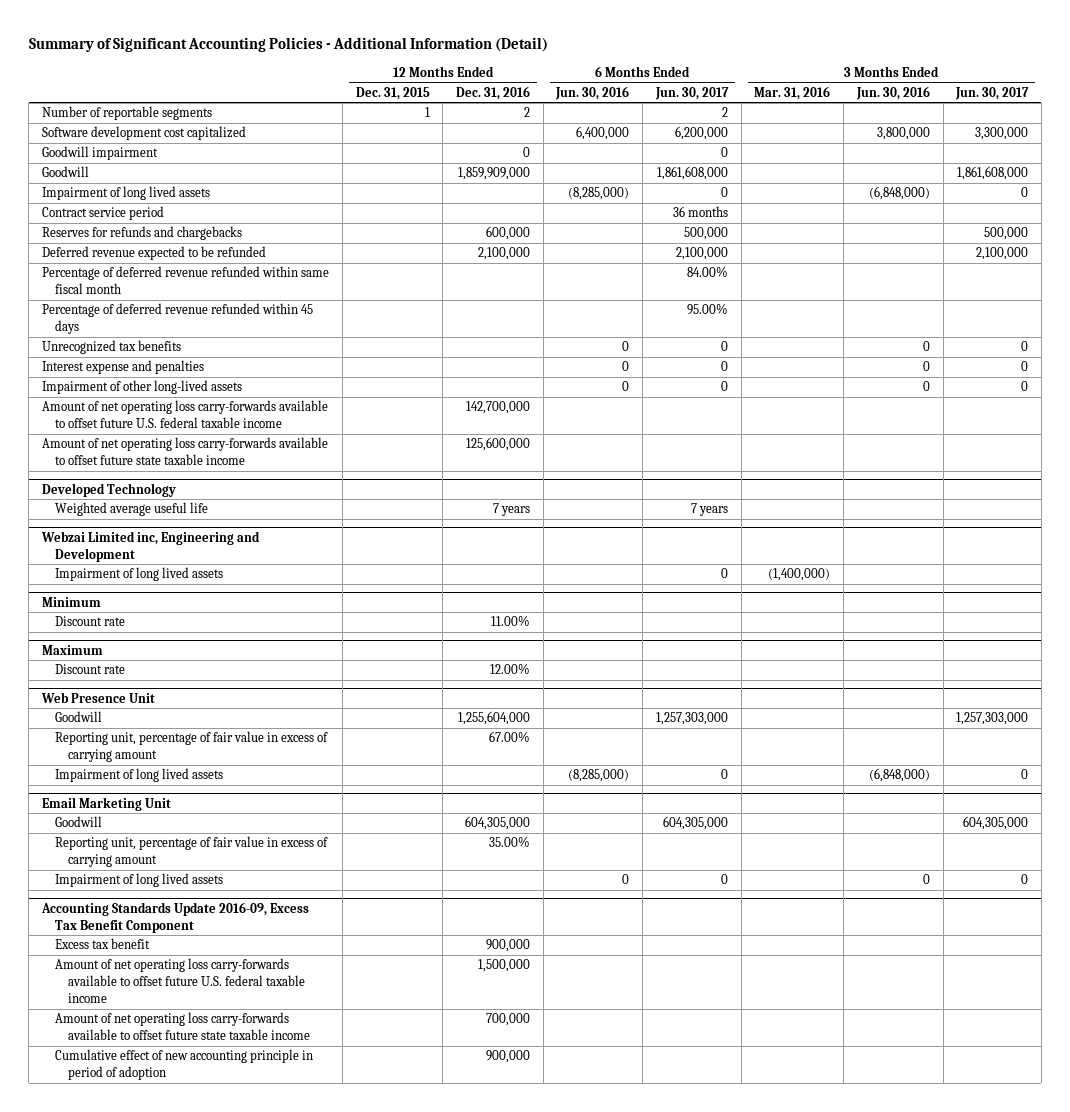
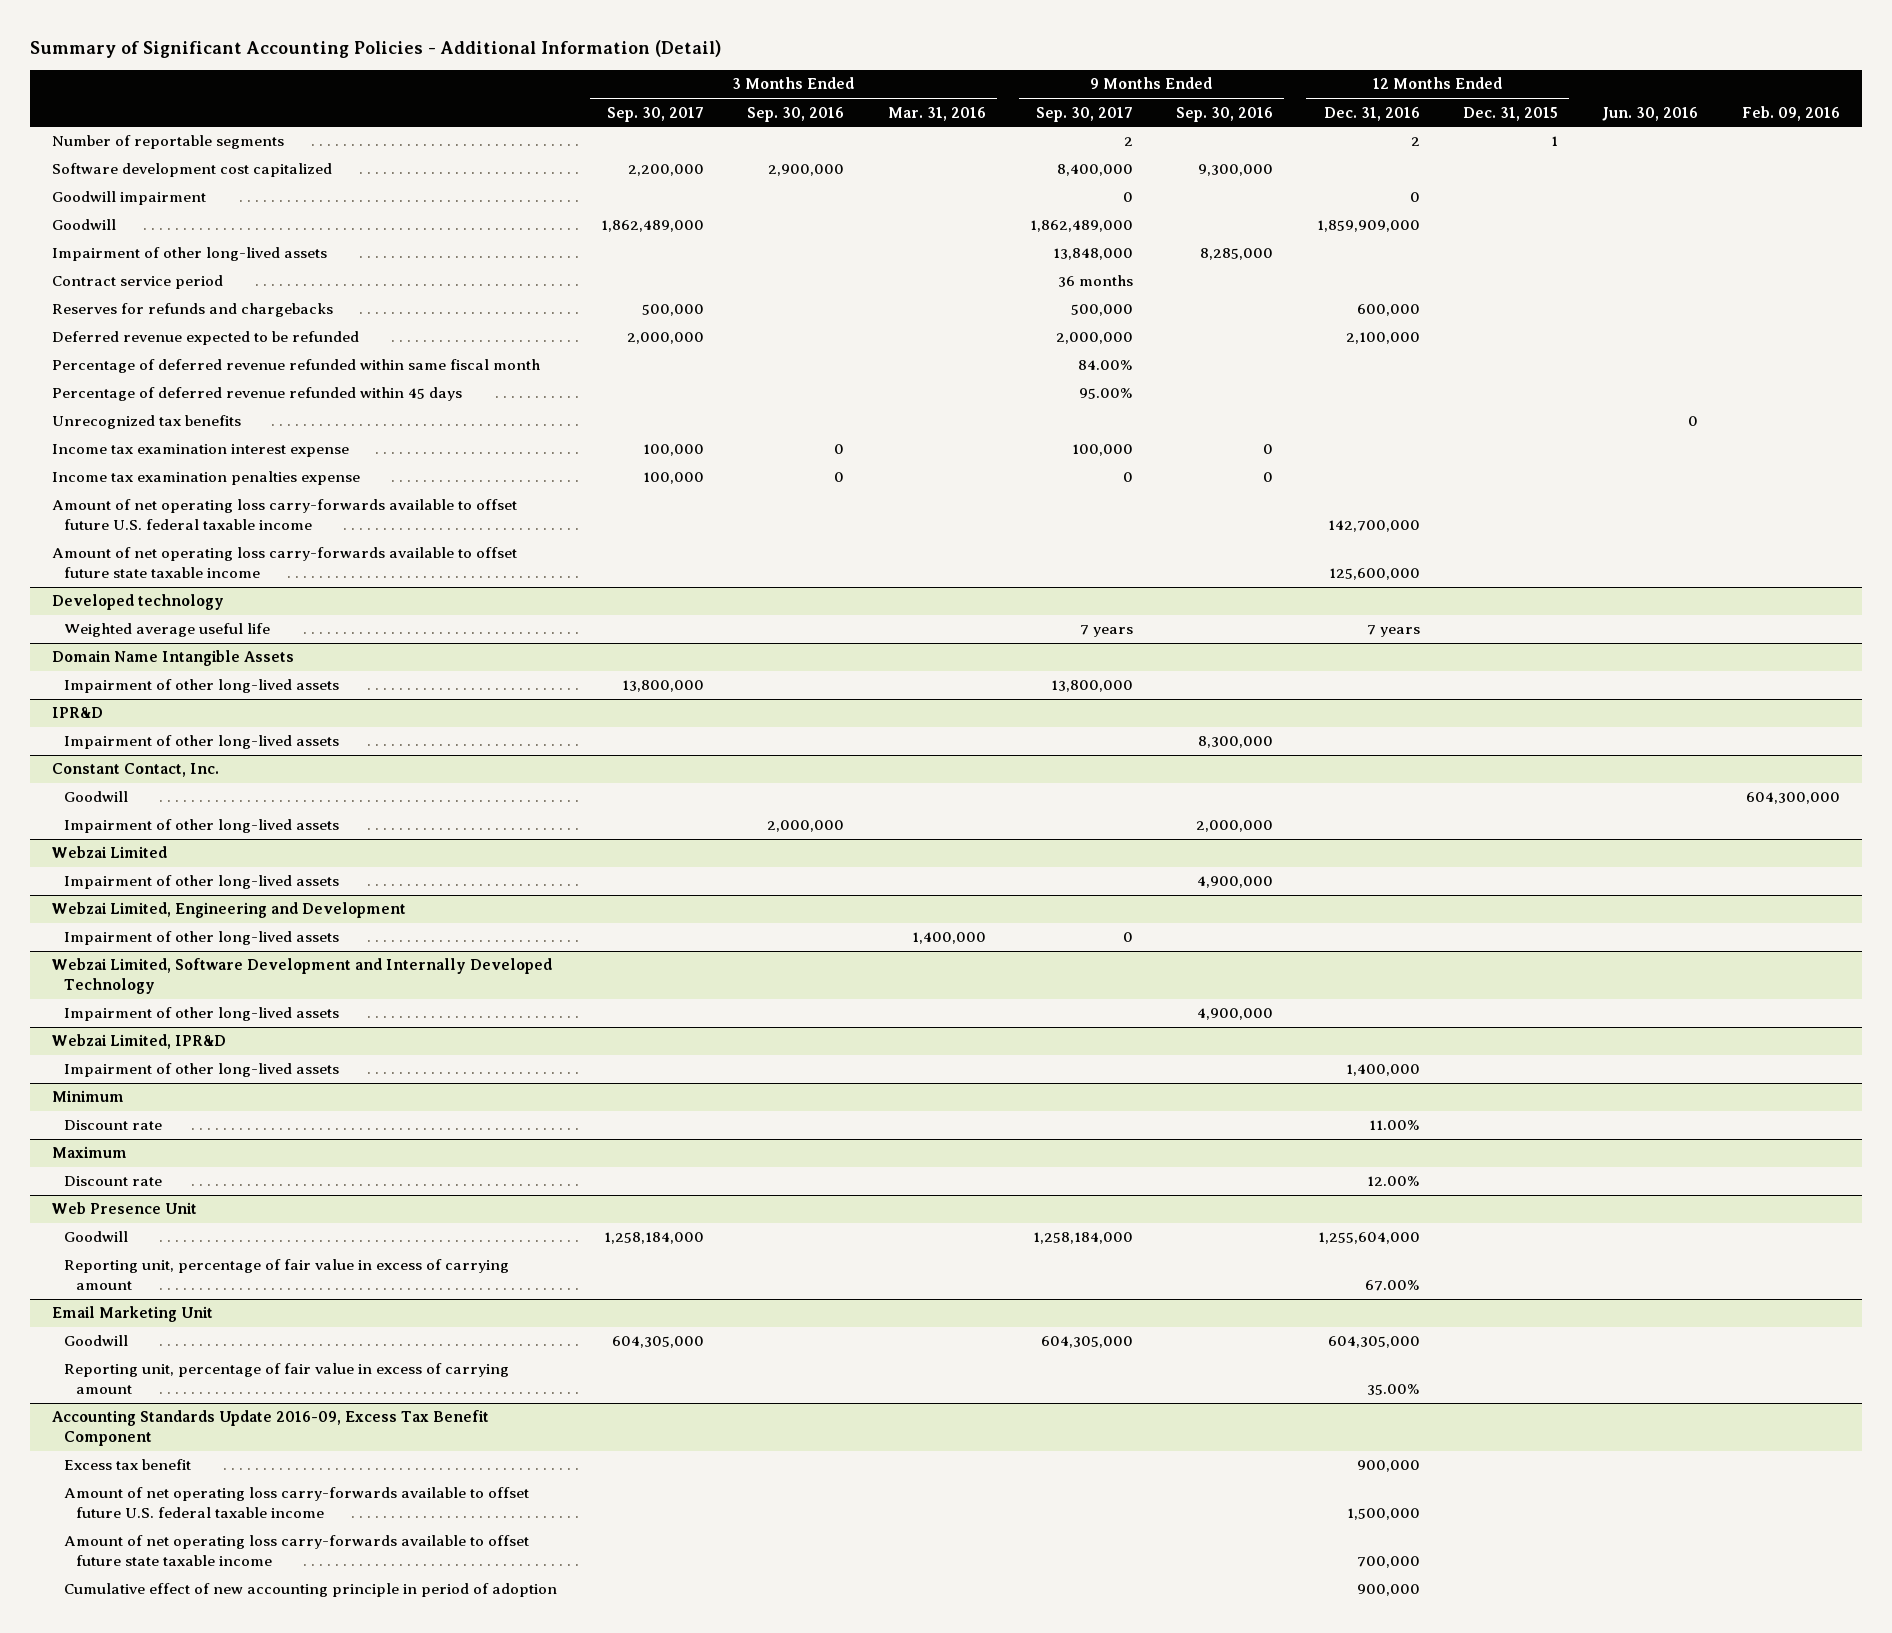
- | 12 Months Ended Dec. 31, 2015 | 12 Months Ended Dec. 31, 2016 | 6 Months Ended Jun. 30, 2016 | 6 Months Ended Jun. 30, 2017 | 3 Months Ended Mar. 31, 2016 | 3 Months Ended Jun. 30, 2016 | 3 Months Ended Jun. 30, 2017
+ | 3 Months Ended Sep. 30, 2017 | 3 Months Ended Sep. 30, 2016 | 3 Months Ended Mar. 31, 2016 | 9 Months Ended Sep. 30, 2017 | 9 Months Ended Sep. 30, 2016 | 12 Months Ended Dec. 31, 2016 | 12 Months Ended Dec. 31, 2015 | Jun. 30, 2016 | Feb. 09, 2016
- Impairment of long lived assets | | | (8,285,000) | 0 | | (6,848,000) | 0
moved up: Impairment of other long-lived assets | | | | 13,848,000 | 8,285,000 | | | |
- Interest expense and penalties | | | 0 | 0 | | 0 | 0
+ Income tax examination interest expense | 100,000 | 0 | | 100,000 | 0 | | | |
+ Income tax examination penalties expense | 100,000 | 0 | | 0 | 0 | | | |
- Developed Technology
+ Developed technology
- Webzai Limited inc, Engineering and Development
- Impairment of long lived assets | | | | 0 | (1,400,000) | |
+ Domain Name Intangible Assets
+ Impairment of other long-lived assets | 13,800,000 | | | 13,800,000 | | | | |
+ IPR&D
+ Impairment of other long-lived assets | | | | | 8,300,000 | | | |
+ Constant Contact, Inc.
+ Goodwill | | | | | | | | | 604,300,000
+ Impairment of other long-lived assets | | 2,000,000 | | | 2,000,000 | | | |
+ Webzai Limited
+ Impairment of other long-lived assets | | | | | 4,900,000 | | | |
+ Webzai Limited, Engineering and Development
+ Impairment of other long-lived assets | | | 1,400,000 | 0 | | | | |
+ Webzai Limited, Software Development and Internally Developed Technology
+ Impairment of other long-lived assets | | | | | 4,900,000 | | | |
+ Webzai Limited, IPR&D
+ Impairment of other long-lived assets | | | | | | 1,400,000 | | |
@ Web Presence Unit
- Impairment of long lived assets | | | (8,285,000) | 0 | | (6,848,000) | 0
@ Email Marketing Unit
- Impairment of long lived assets | | | 0 | 0 | | 0 | 0

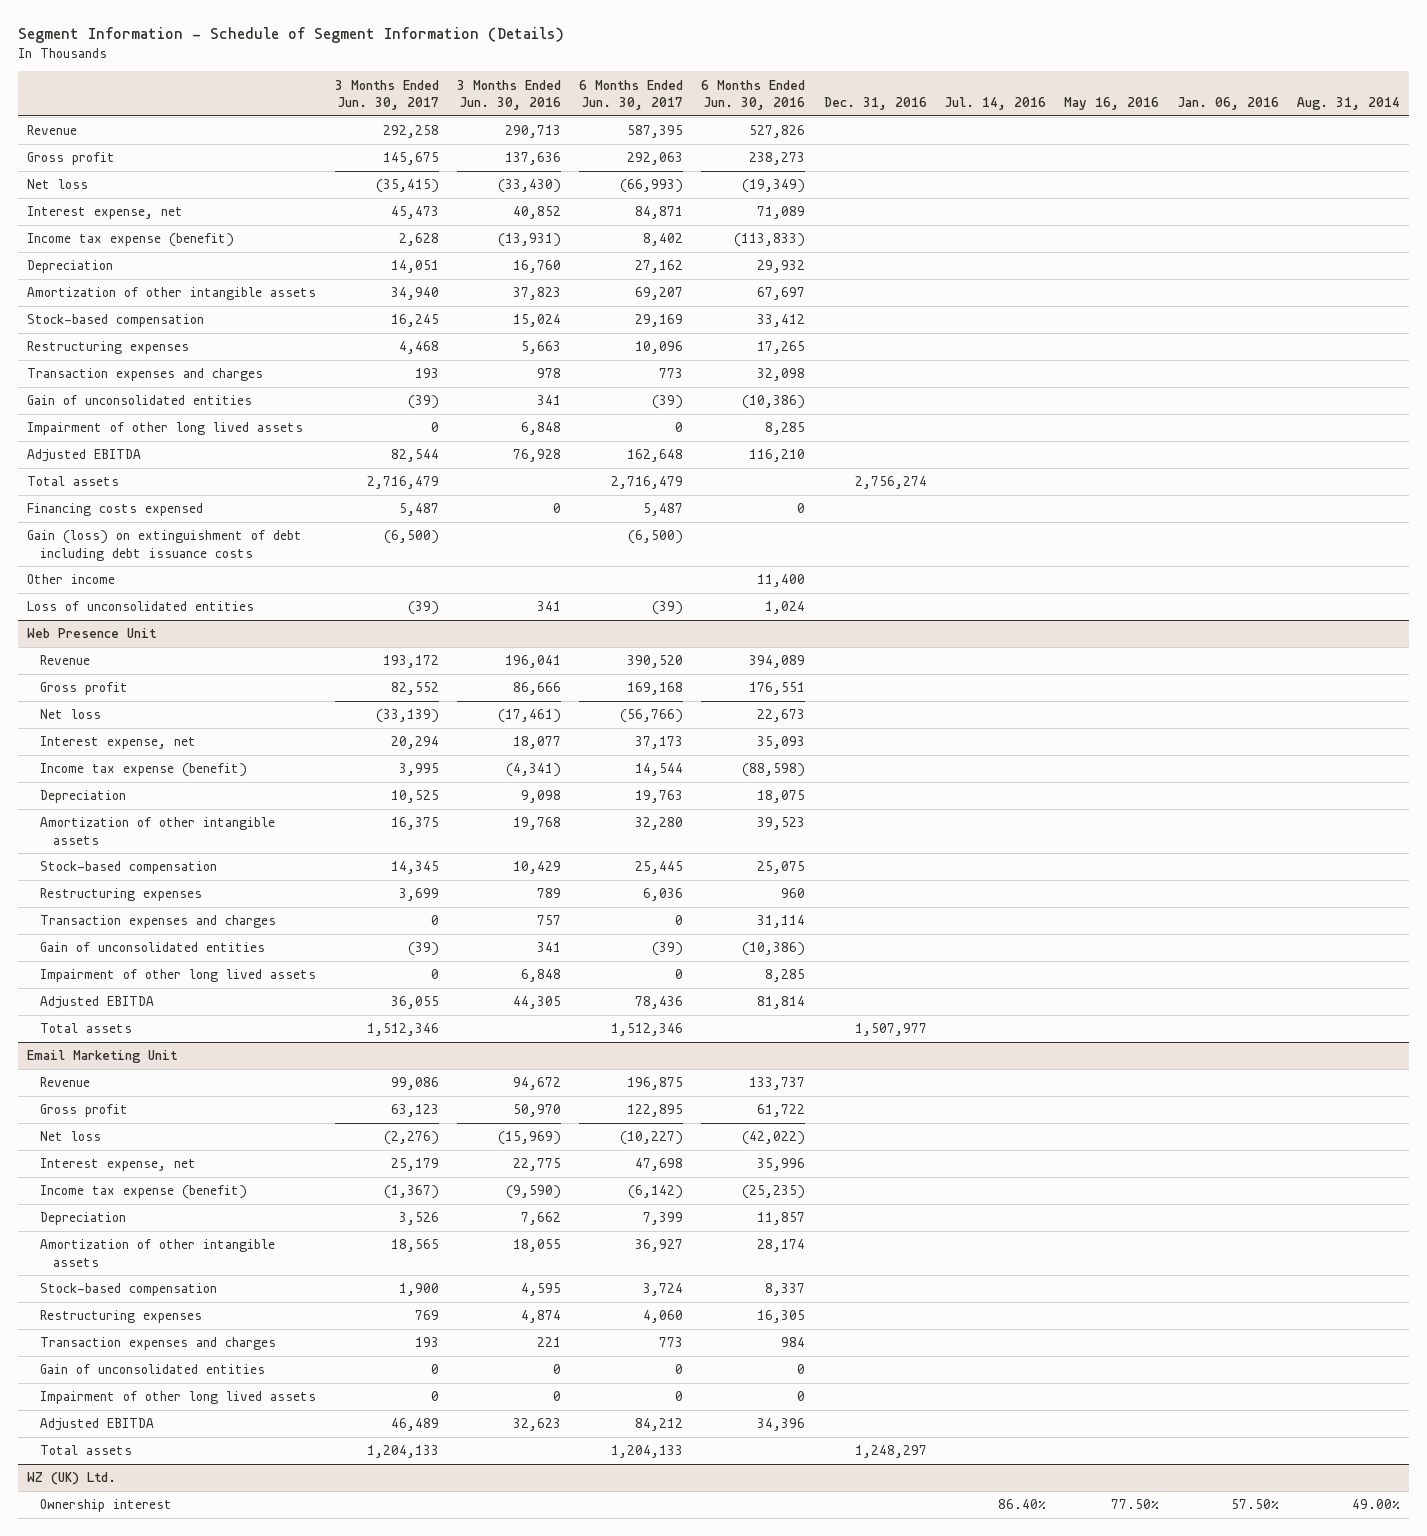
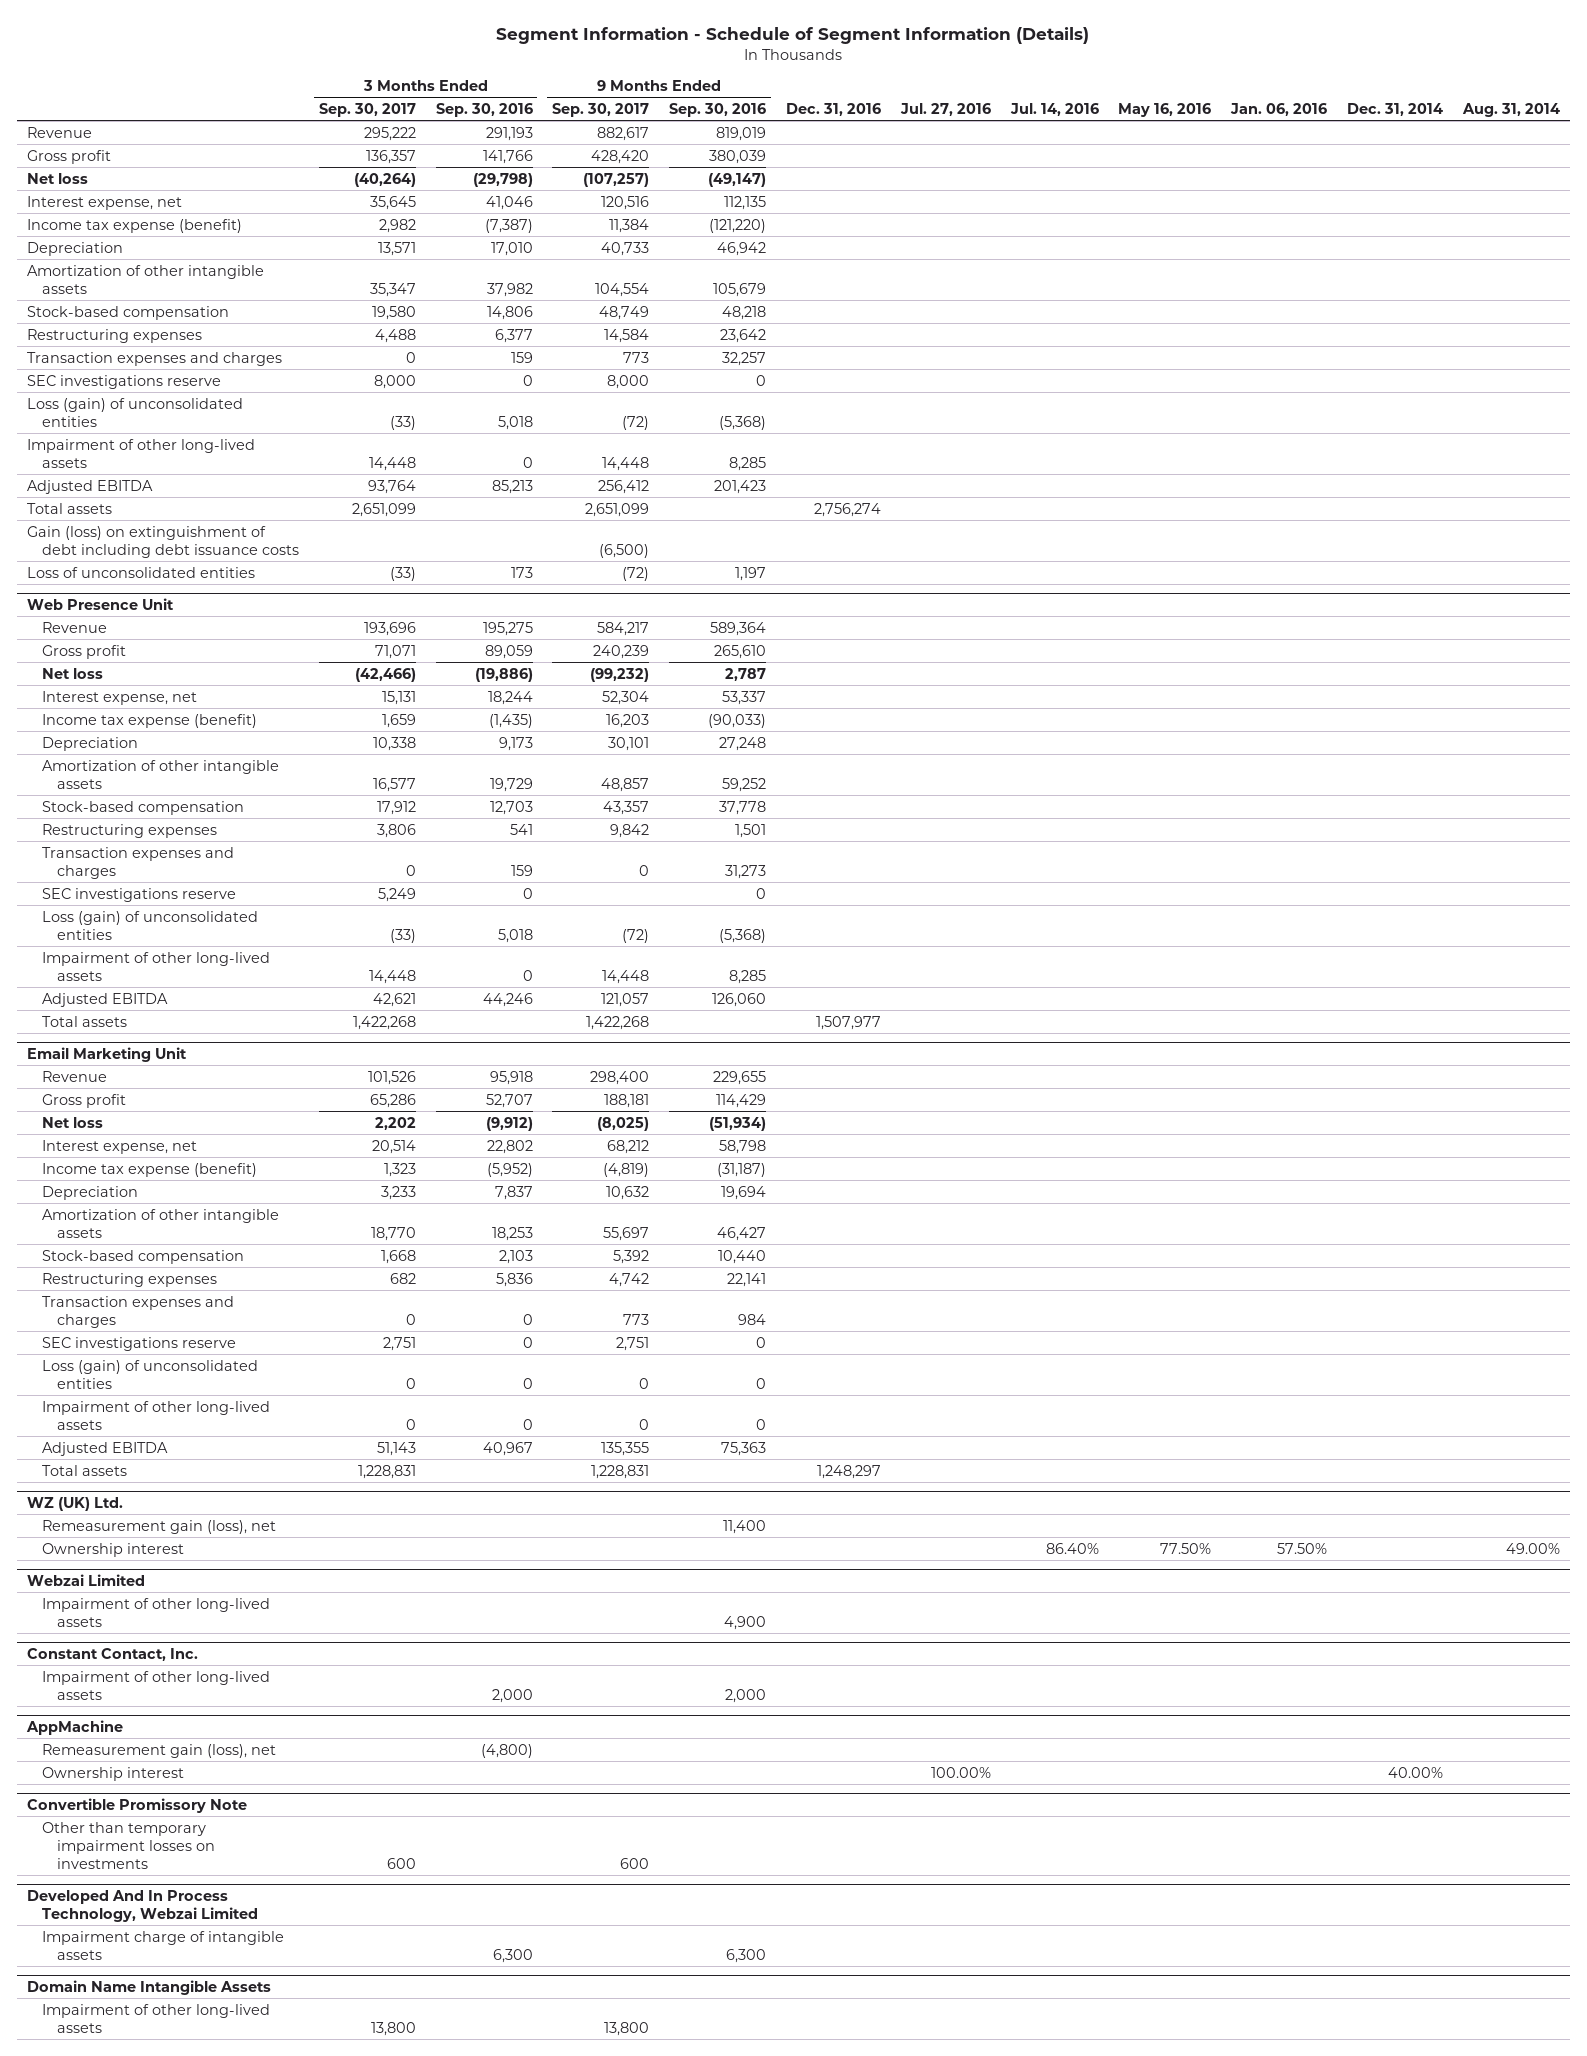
- | 3 Months Ended Jun. 30, 2017 | 3 Months Ended Jun. 30, 2016 | 6 Months Ended Jun. 30, 2017 | 6 Months Ended Jun. 30, 2016 | Dec. 31, 2016 | Jul. 14, 2016 | May 16, 2016 | Jan. 06, 2016 | Aug. 31, 2014
+ | 3 Months Ended Sep. 30, 2017 | 3 Months Ended Sep. 30, 2016 | 9 Months Ended Sep. 30, 2017 | 9 Months Ended Sep. 30, 2016 | Dec. 31, 2016 | Jul. 27, 2016 | Jul. 14, 2016 | May 16, 2016 | Jan. 06, 2016 | Dec. 31, 2014 | Aug. 31, 2014
- Gain of unconsolidated entities | (39) | 341 | (39) | (10,386) | | | | |
- Impairment of other long lived assets | 0 | 6,848 | 0 | 8,285 | | | | |
+ SEC investigations reserve | 8,000 | 0 | 8,000 | 0 | | | | | | |
+ Loss (gain) of unconsolidated entities | (33) | 5,018 | (72) | (5,368) | | | | | | |
+ Impairment of other long-lived assets | 14,448 | 0 | 14,448 | 8,285 | | | | | | |
- Financing costs expensed | 5,487 | 0 | 5,487 | 0 | | | | |
- Other income | | | | 11,400 | | | | |
@ Web Presence Unit
- Gain of unconsolidated entities | (39) | 341 | (39) | (10,386) | | | | |
- Impairment of other long lived assets | 0 | 6,848 | 0 | 8,285 | | | | |
+ SEC investigations reserve | 5,249 | 0 | | 0 | | | | | | |
+ Loss (gain) of unconsolidated entities | (33) | 5,018 | (72) | (5,368) | | | | | | |
+ Impairment of other long-lived assets | 14,448 | 0 | 14,448 | 8,285 | | | | | | |
@ Email Marketing Unit
- Gain of unconsolidated entities | 0 | 0 | 0 | 0 | | | | |
- Impairment of other long lived assets | 0 | 0 | 0 | 0 | | | | |
+ SEC investigations reserve | 2,751 | 0 | 2,751 | 0 | | | | | | |
+ Loss (gain) of unconsolidated entities | 0 | 0 | 0 | 0 | | | | | | |
+ Impairment of other long-lived assets | 0 | 0 | 0 | 0 | | | | | | |
@ WZ (UK) Ltd.
+ Remeasurement gain (loss), net | | | | 11,400 | | | | | | |
+ Webzai Limited
+ Impairment of other long-lived assets | | | | 4,900 | | | | | | |
+ Constant Contact, Inc.
+ Impairment of other long-lived assets | | 2,000 | | 2,000 | | | | | | |
+ AppMachine
+ Remeasurement gain (loss), net | | (4,800) | | | | | | | | |
+ Ownership interest | | | | | | 100.00% | | | | 40.00% |
+ Convertible Promissory Note
+ Other than temporary impairment losses on investments | 600 | | 600 | | | | | | | |
+ Developed And In Process Technology, Webzai Limited
+ Impairment charge of intangible assets | | 6,300 | | 6,300 | | | | | | |
+ Domain Name Intangible Assets
+ Impairment of other long-lived assets | 13,800 | | 13,800 | | | | | | | |

